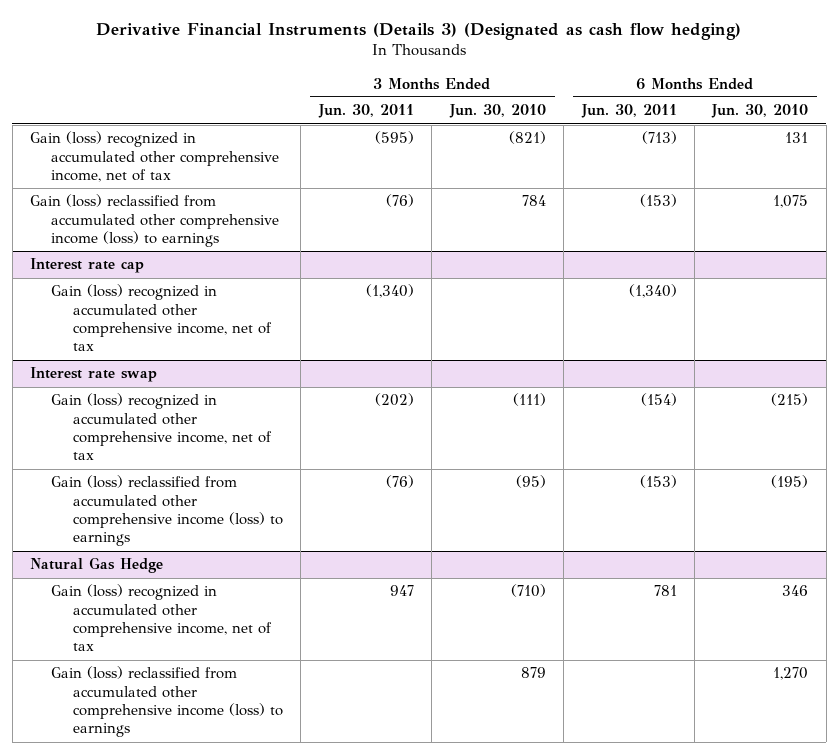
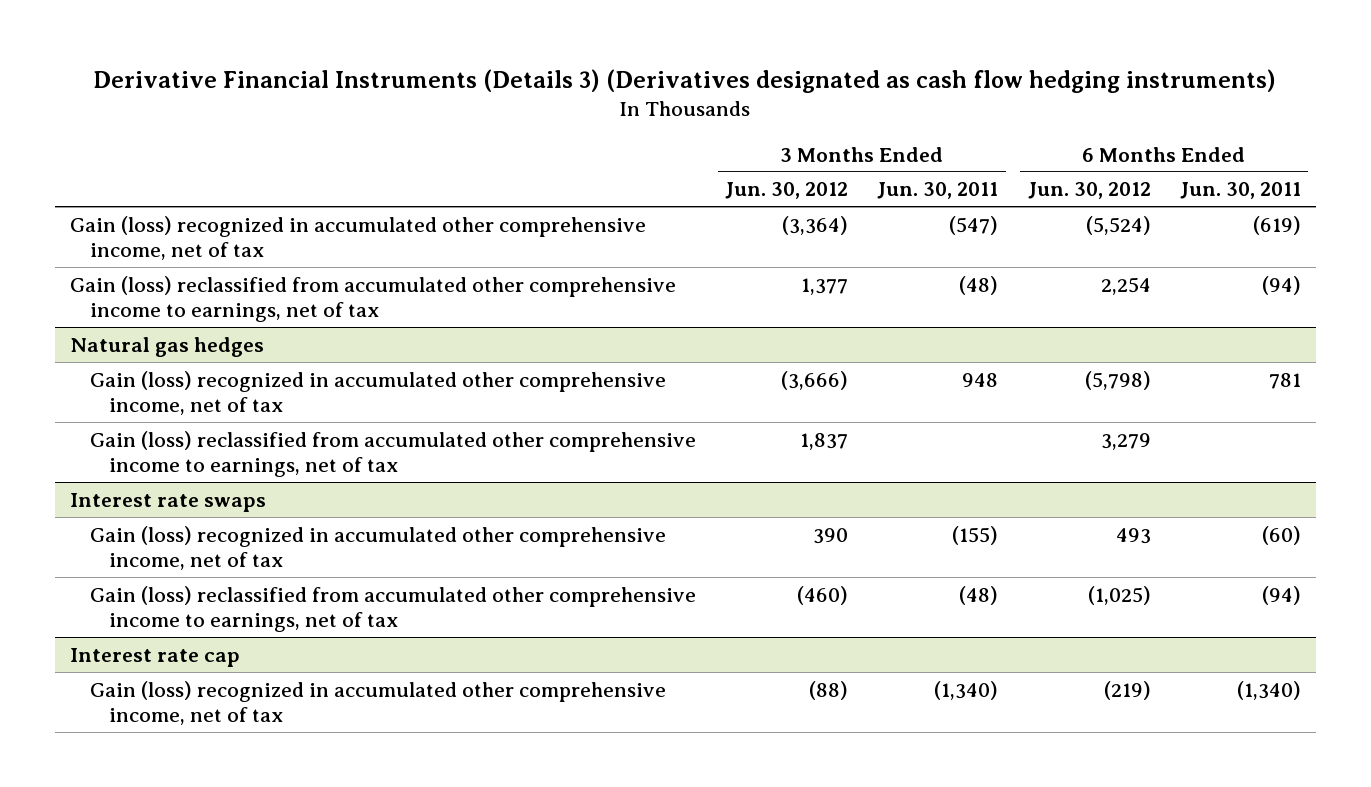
- Derivative Financial Instruments (Details 3) (Designated as cash flow hedging)
+ Derivative Financial Instruments (Details 3) (Derivatives designated as cash flow hedging instruments)
- | 3 Months Ended Jun. 30, 2011 | 3 Months Ended Jun. 30, 2010 | 6 Months Ended Jun. 30, 2011 | 6 Months Ended Jun. 30, 2010
+ | 3 Months Ended Jun. 30, 2012 | 3 Months Ended Jun. 30, 2011 | 6 Months Ended Jun. 30, 2012 | 6 Months Ended Jun. 30, 2011
- Gain (loss) recognized in accumulated other comprehensive income, net of tax | (595) | (821) | (713) | 131
- Gain (loss) reclassified from accumulated other comprehensive income (loss) to earnings | (76) | 784 | (153) | 1,075
+ Gain (loss) recognized in accumulated other comprehensive income, net of tax | (3,364) | (547) | (5,524) | (619)
+ Gain (loss) reclassified from accumulated other comprehensive income to earnings, net of tax | 1,377 | (48) | 2,254 | (94)
+ Natural gas hedges
+ Gain (loss) recognized in accumulated other comprehensive income, net of tax | (3,666) | 948 | (5,798) | 781
+ Gain (loss) reclassified from accumulated other comprehensive income to earnings, net of tax | 1,837 | | 3,279 |
+ Interest rate swaps
+ Gain (loss) recognized in accumulated other comprehensive income, net of tax | 390 | (155) | 493 | (60)
+ Gain (loss) reclassified from accumulated other comprehensive income to earnings, net of tax | (460) | (48) | (1,025) | (94)
- Interest rate swap
- Gain (loss) recognized in accumulated other comprehensive income, net of tax | (202) | (111) | (154) | (215)
- Gain (loss) reclassified from accumulated other comprehensive income (loss) to earnings | (76) | (95) | (153) | (195)
- Natural Gas Hedge
- Gain (loss) recognized in accumulated other comprehensive income, net of tax | 947 | (710) | 781 | 346
- Gain (loss) reclassified from accumulated other comprehensive income (loss) to earnings | | 879 | | 1,270

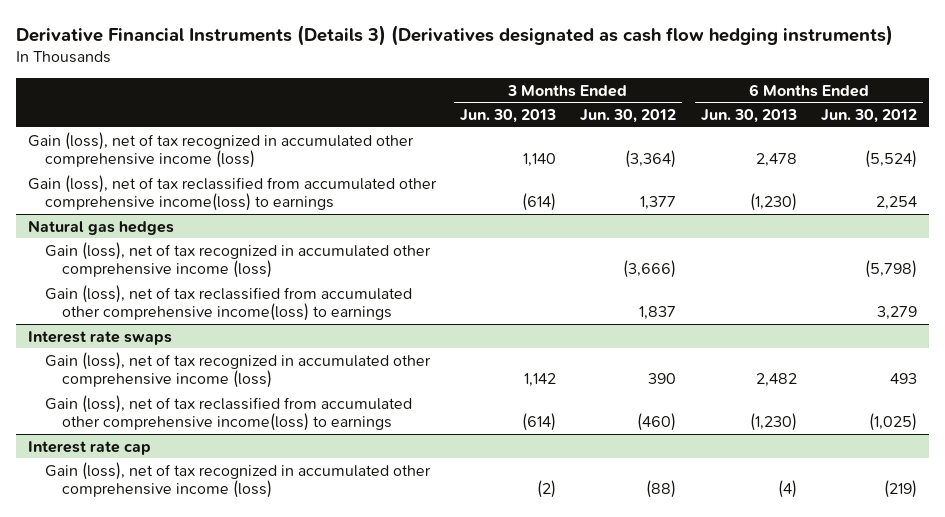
- | 3 Months Ended Jun. 30, 2012 | 3 Months Ended Jun. 30, 2011 | 6 Months Ended Jun. 30, 2012 | 6 Months Ended Jun. 30, 2011
+ | 3 Months Ended Jun. 30, 2013 | 3 Months Ended Jun. 30, 2012 | 6 Months Ended Jun. 30, 2013 | 6 Months Ended Jun. 30, 2012
- Gain (loss) recognized in accumulated other comprehensive income, net of tax | (3,364) | (547) | (5,524) | (619)
- Gain (loss) reclassified from accumulated other comprehensive income to earnings, net of tax | 1,377 | (48) | 2,254 | (94)
+ Gain (loss), net of tax recognized in accumulated other comprehensive income (loss) | 1,140 | (3,364) | 2,478 | (5,524)
+ Gain (loss), net of tax reclassified from accumulated other comprehensive income(loss) to earnings | (614) | 1,377 | (1,230) | 2,254
@ Natural gas hedges
- Gain (loss) recognized in accumulated other comprehensive income, net of tax | (3,666) | 948 | (5,798) | 781
- Gain (loss) reclassified from accumulated other comprehensive income to earnings, net of tax | 1,837 | | 3,279 |
+ Gain (loss), net of tax recognized in accumulated other comprehensive income (loss) | | (3,666) | | (5,798)
+ Gain (loss), net of tax reclassified from accumulated other comprehensive income(loss) to earnings | | 1,837 | | 3,279
@ Interest rate swaps
- Gain (loss) recognized in accumulated other comprehensive income, net of tax | 390 | (155) | 493 | (60)
- Gain (loss) reclassified from accumulated other comprehensive income to earnings, net of tax | (460) | (48) | (1,025) | (94)
+ Gain (loss), net of tax recognized in accumulated other comprehensive income (loss) | 1,142 | 390 | 2,482 | 493
+ Gain (loss), net of tax reclassified from accumulated other comprehensive income(loss) to earnings | (614) | (460) | (1,230) | (1,025)
@ Interest rate cap
- Gain (loss) recognized in accumulated other comprehensive income, net of tax | (88) | (1,340) | (219) | (1,340)
+ Gain (loss), net of tax recognized in accumulated other comprehensive income (loss) | (2) | (88) | (4) | (219)

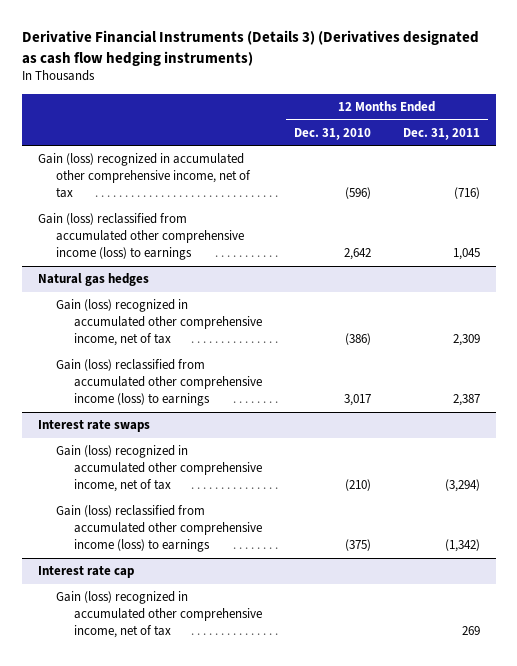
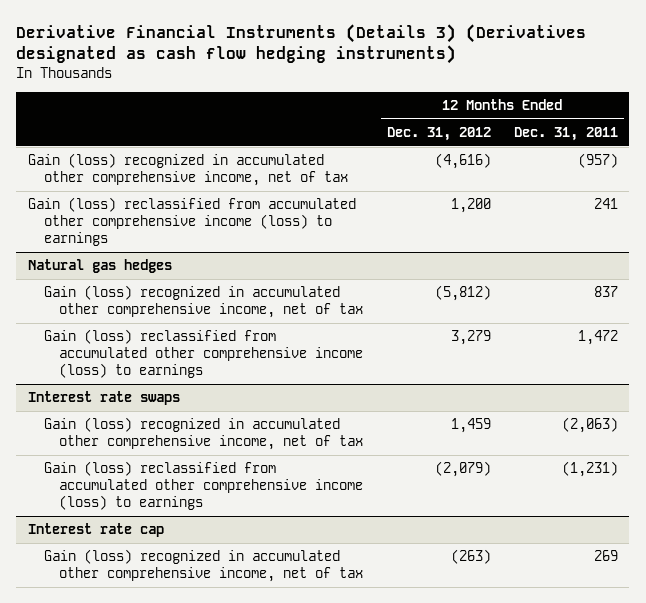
- | 12 Months Ended Dec. 31, 2010 | 12 Months Ended Dec. 31, 2011
+ | 12 Months Ended Dec. 31, 2012 | 12 Months Ended Dec. 31, 2011
- Gain (loss) recognized in accumulated other comprehensive income, net of tax | (596) | (716)
- Gain (loss) reclassified from accumulated other comprehensive income (loss) to earnings | 2,642 | 1,045
+ Gain (loss) recognized in accumulated other comprehensive income, net of tax | (4,616) | (957)
+ Gain (loss) reclassified from accumulated other comprehensive income (loss) to earnings | 1,200 | 241
@ Natural gas hedges
- Gain (loss) recognized in accumulated other comprehensive income, net of tax | (386) | 2,309
- Gain (loss) reclassified from accumulated other comprehensive income (loss) to earnings | 3,017 | 2,387
+ Gain (loss) recognized in accumulated other comprehensive income, net of tax | (5,812) | 837
+ Gain (loss) reclassified from accumulated other comprehensive income (loss) to earnings | 3,279 | 1,472
@ Interest rate swaps
- Gain (loss) recognized in accumulated other comprehensive income, net of tax | (210) | (3,294)
- Gain (loss) reclassified from accumulated other comprehensive income (loss) to earnings | (375) | (1,342)
+ Gain (loss) recognized in accumulated other comprehensive income, net of tax | 1,459 | (2,063)
+ Gain (loss) reclassified from accumulated other comprehensive income (loss) to earnings | (2,079) | (1,231)

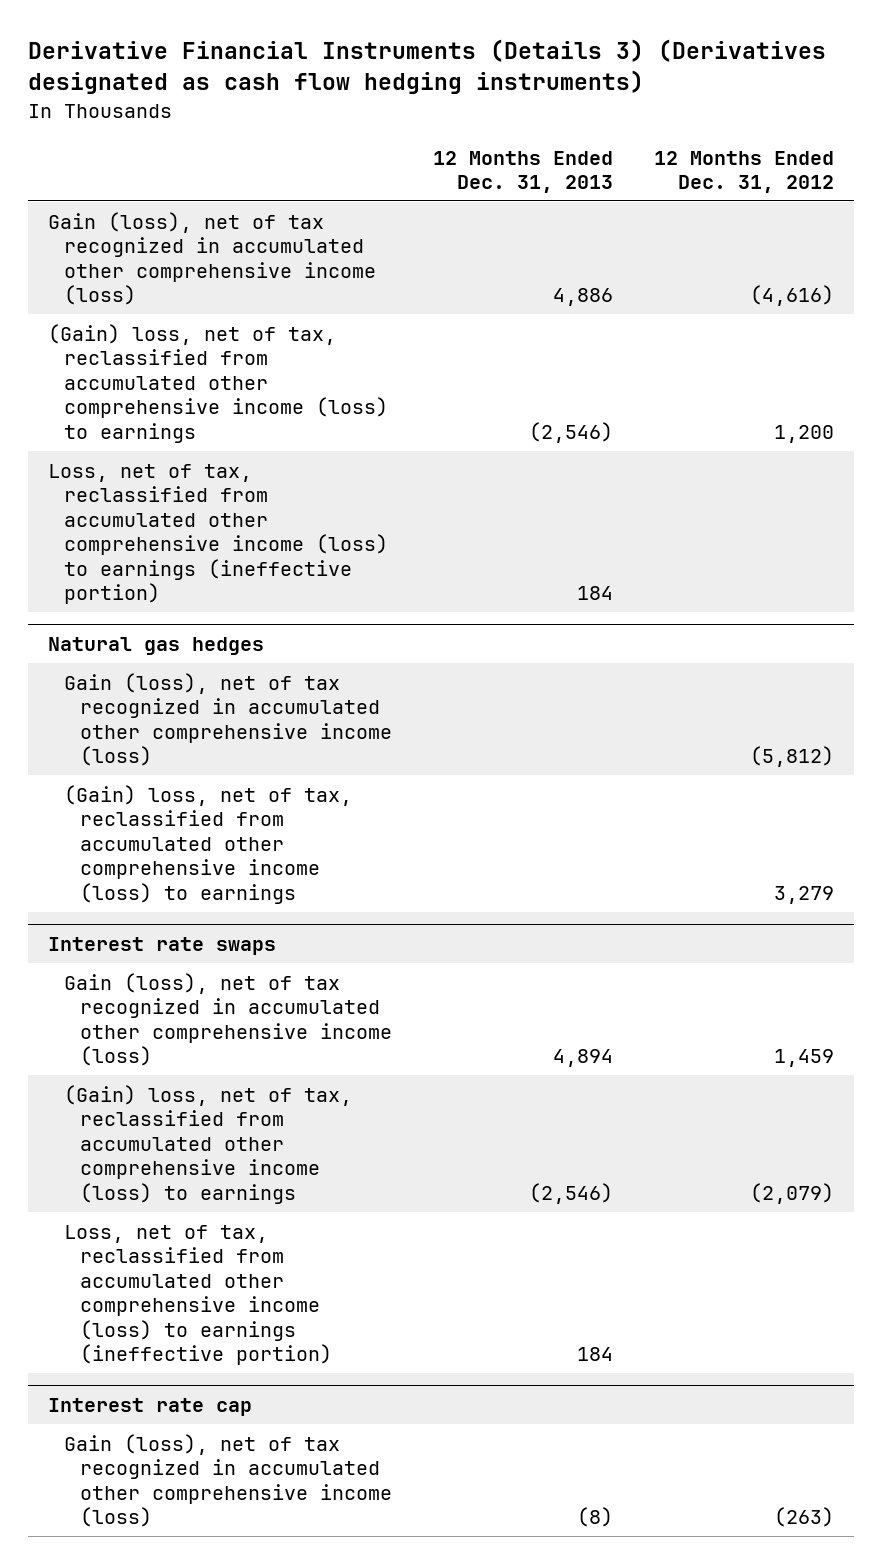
- | 12 Months Ended Dec. 31, 2012 | 12 Months Ended Dec. 31, 2011
+ | 12 Months Ended Dec. 31, 2013 | 12 Months Ended Dec. 31, 2012
- Gain (loss) recognized in accumulated other comprehensive income, net of tax | (4,616) | (957)
- Gain (loss) reclassified from accumulated other comprehensive income (loss) to earnings | 1,200 | 241
+ Gain (loss), net of tax recognized in accumulated other comprehensive income (loss) | 4,886 | (4,616)
+ (Gain) loss, net of tax, reclassified from accumulated other comprehensive income (loss) to earnings | (2,546) | 1,200
+ Loss, net of tax, reclassified from accumulated other comprehensive income (loss) to earnings (ineffective portion) | 184 |
@ Natural gas hedges
- Gain (loss) recognized in accumulated other comprehensive income, net of tax | (5,812) | 837
- Gain (loss) reclassified from accumulated other comprehensive income (loss) to earnings | 3,279 | 1,472
+ Gain (loss), net of tax recognized in accumulated other comprehensive income (loss) | | (5,812)
+ (Gain) loss, net of tax, reclassified from accumulated other comprehensive income (loss) to earnings | | 3,279
@ Interest rate swaps
- Gain (loss) recognized in accumulated other comprehensive income, net of tax | 1,459 | (2,063)
- Gain (loss) reclassified from accumulated other comprehensive income (loss) to earnings | (2,079) | (1,231)
+ Gain (loss), net of tax recognized in accumulated other comprehensive income (loss) | 4,894 | 1,459
+ (Gain) loss, net of tax, reclassified from accumulated other comprehensive income (loss) to earnings | (2,546) | (2,079)
+ Loss, net of tax, reclassified from accumulated other comprehensive income (loss) to earnings (ineffective portion) | 184 |
@ Interest rate cap
- Gain (loss) recognized in accumulated other comprehensive income, net of tax | (263) | 269
+ Gain (loss), net of tax recognized in accumulated other comprehensive income (loss) | (8) | (263)

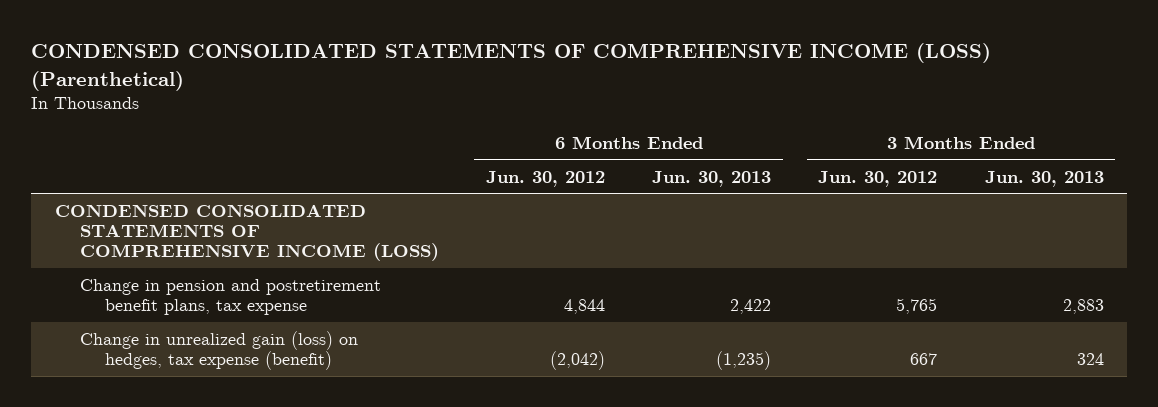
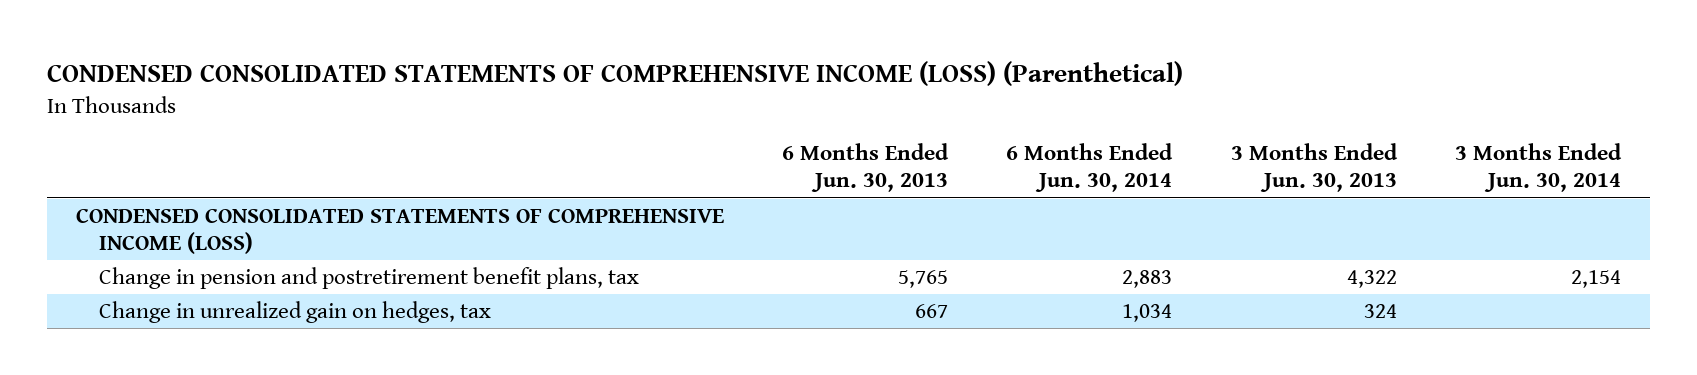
- | 6 Months Ended Jun. 30, 2012 | 6 Months Ended Jun. 30, 2013 | 3 Months Ended Jun. 30, 2012 | 3 Months Ended Jun. 30, 2013
+ | 6 Months Ended Jun. 30, 2013 | 6 Months Ended Jun. 30, 2014 | 3 Months Ended Jun. 30, 2013 | 3 Months Ended Jun. 30, 2014
- Change in pension and postretirement benefit plans, tax expense | 4,844 | 2,422 | 5,765 | 2,883
- Change in unrealized gain (loss) on hedges, tax expense (benefit) | (2,042) | (1,235) | 667 | 324
+ Change in pension and postretirement benefit plans, tax | 5,765 | 2,883 | 4,322 | 2,154
+ Change in unrealized gain on hedges, tax | 667 | 1,034 | 324 |

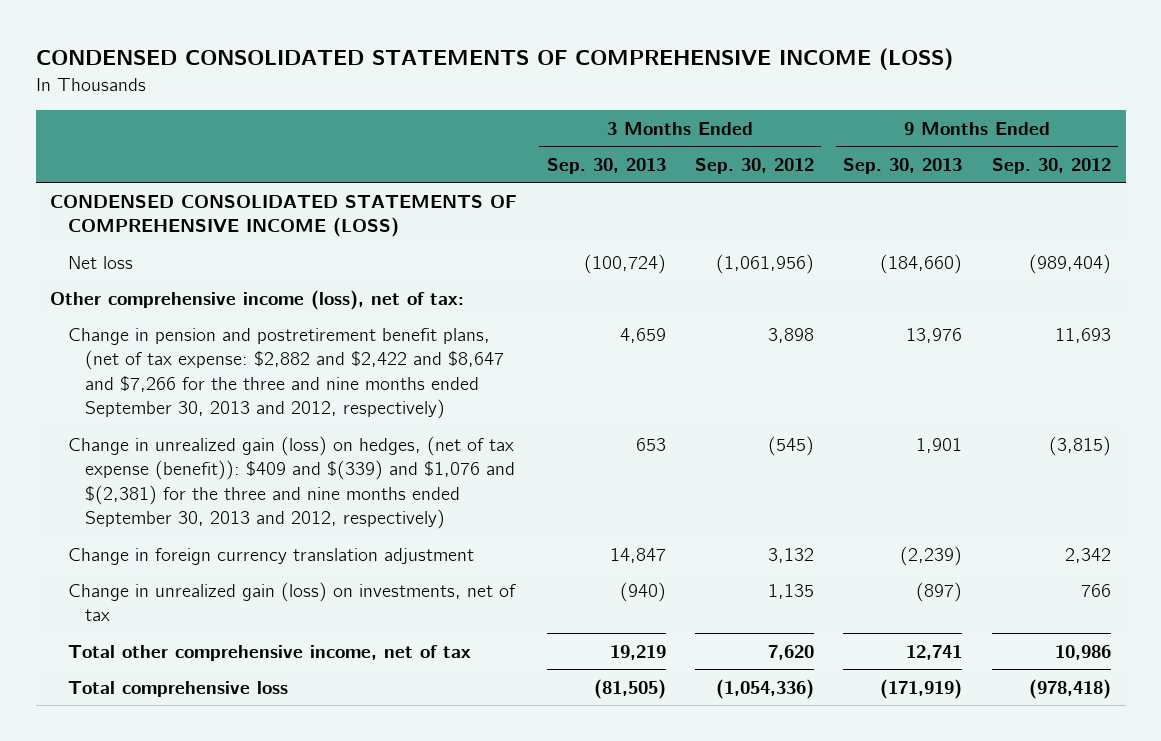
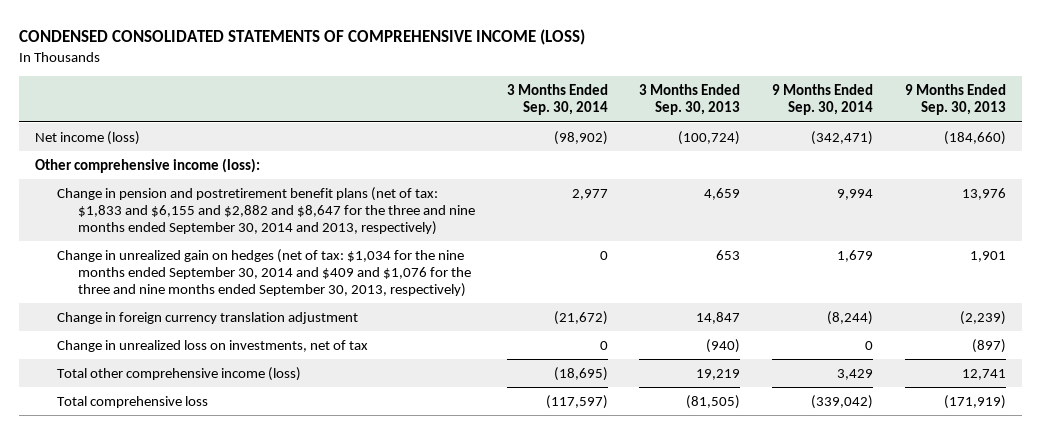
- | 3 Months Ended Sep. 30, 2013 | 3 Months Ended Sep. 30, 2012 | 9 Months Ended Sep. 30, 2013 | 9 Months Ended Sep. 30, 2012
+ | 3 Months Ended Sep. 30, 2014 | 3 Months Ended Sep. 30, 2013 | 9 Months Ended Sep. 30, 2014 | 9 Months Ended Sep. 30, 2013
- CONDENSED CONSOLIDATED STATEMENTS OF COMPREHENSIVE INCOME (LOSS)
- Net loss | (100,724) | (1,061,956) | (184,660) | (989,404)
- Other comprehensive income (loss), net of tax:
- Change in pension and postretirement benefit plans, (net of tax expense: $2,882 and $2,422 and $8,647 and $7,266 for the three and nine months ended September 30, 2013 and 2012, respectively) | 4,659 | 3,898 | 13,976 | 11,693
- Change in unrealized gain (loss) on hedges, (net of tax expense (benefit)): $409 and $(339) and $1,076 and $(2,381) for the three and nine months ended September 30, 2013 and 2012, respectively) | 653 | (545) | 1,901 | (3,815)
+ Net income (loss) | (98,902) | (100,724) | (342,471) | (184,660)
+ Other comprehensive income (loss):
+ Change in pension and postretirement benefit plans (net of tax: $1,833 and $6,155 and $2,882 and $8,647 for the three and nine months ended September 30, 2014 and 2013, respectively) | 2,977 | 4,659 | 9,994 | 13,976
+ Change in unrealized gain on hedges (net of tax: $1,034 for the nine months ended September 30, 2014 and $409 and $1,076 for the three and nine months ended September 30, 2013, respectively) | 0 | 653 | 1,679 | 1,901
- Change in unrealized gain (loss) on investments, net of tax | (940) | 1,135 | (897) | 766
- Total other comprehensive income, net of tax | 19,219 | 7,620 | 12,741 | 10,986
+ Change in unrealized loss on investments, net of tax | 0 | (940) | 0 | (897)
+ Total other comprehensive income (loss) | (18,695) | 19,219 | 3,429 | 12,741

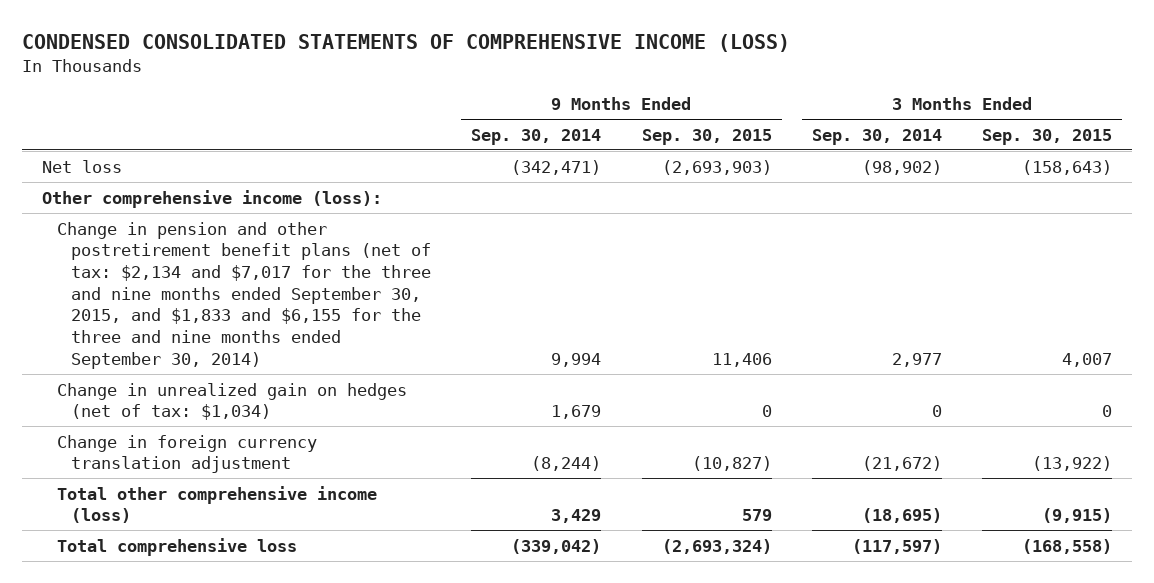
- | 3 Months Ended Sep. 30, 2014 | 3 Months Ended Sep. 30, 2013 | 9 Months Ended Sep. 30, 2014 | 9 Months Ended Sep. 30, 2013
+ | 9 Months Ended Sep. 30, 2014 | 9 Months Ended Sep. 30, 2015 | 3 Months Ended Sep. 30, 2014 | 3 Months Ended Sep. 30, 2015
- Net income (loss) | (98,902) | (100,724) | (342,471) | (184,660)
+ Net loss | (342,471) | (2,693,903) | (98,902) | (158,643)
- Change in pension and postretirement benefit plans (net of tax: $1,833 and $6,155 and $2,882 and $8,647 for the three and nine months ended September 30, 2014 and 2013, respectively) | 2,977 | 4,659 | 9,994 | 13,976
- Change in unrealized gain on hedges (net of tax: $1,034 for the nine months ended September 30, 2014 and $409 and $1,076 for the three and nine months ended September 30, 2013, respectively) | 0 | 653 | 1,679 | 1,901
+ Change in pension and other postretirement benefit plans (net of tax: $2,134 and $7,017 for the three and nine months ended September 30, 2015, and $1,833 and $6,155 for the three and nine months ended September 30, 2014) | 9,994 | 11,406 | 2,977 | 4,007
+ Change in unrealized gain on hedges (net of tax: $1,034) | 1,679 | 0 | 0 | 0
- Change in unrealized loss on investments, net of tax | 0 | (940) | 0 | (897)

